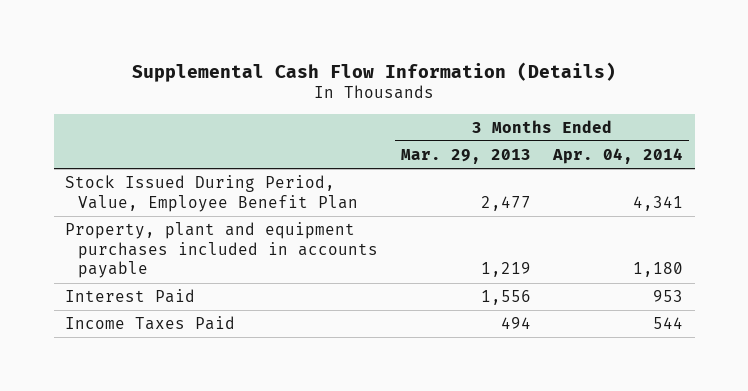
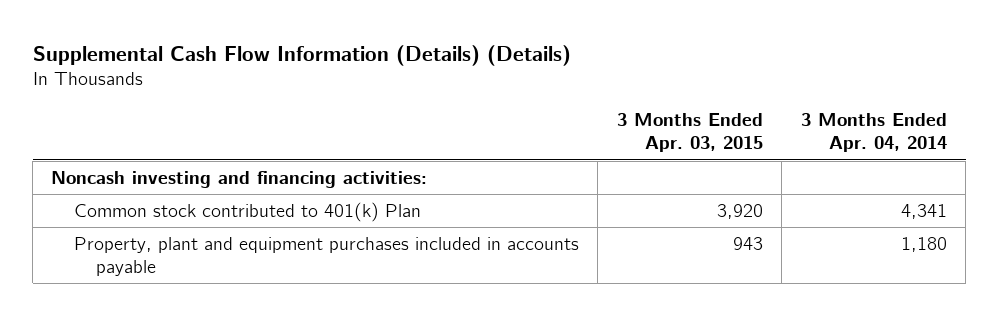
- Supplemental Cash Flow Information (Details)
+ Supplemental Cash Flow Information (Details) (Details)
- | 3 Months Ended Mar. 29, 2013 | 3 Months Ended Apr. 04, 2014
+ | 3 Months Ended Apr. 03, 2015 | 3 Months Ended Apr. 04, 2014
- Stock Issued During Period, Value, Employee Benefit Plan | 2,477 | 4,341
+ Noncash investing and financing activities:
+ Common stock contributed to 401(k) Plan | 3,920 | 4,341
- Interest Paid | 1,556 | 953
- Income Taxes Paid | 494 | 544

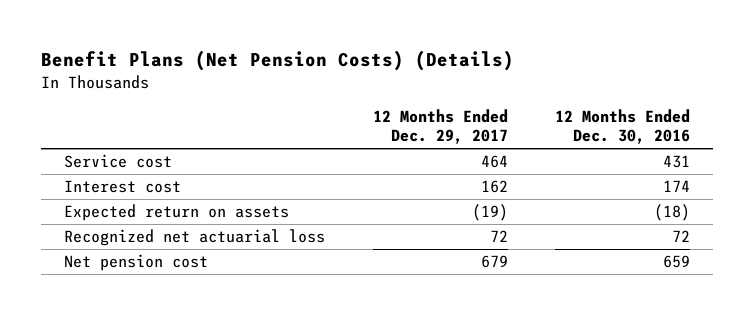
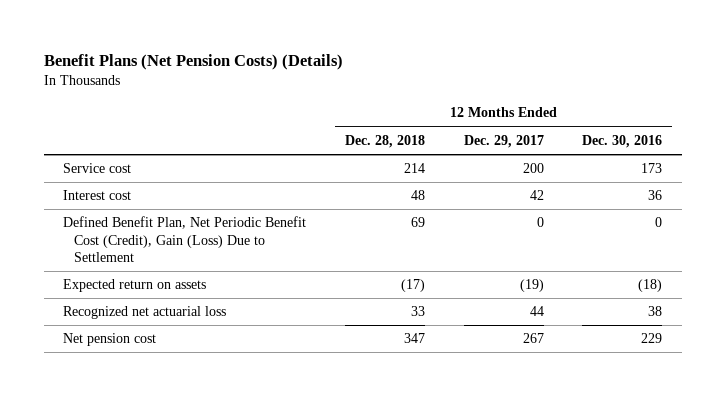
- | 12 Months Ended Dec. 29, 2017 | 12 Months Ended Dec. 30, 2016
+ | 12 Months Ended Dec. 28, 2018 | 12 Months Ended Dec. 29, 2017 | 12 Months Ended Dec. 30, 2016
- Service cost | 464 | 431
- Interest cost | 162 | 174
+ Service cost | 214 | 200 | 173
+ Interest cost | 48 | 42 | 36
+ Defined Benefit Plan, Net Periodic Benefit Cost (Credit), Gain (Loss) Due to Settlement | 69 | 0 | 0
- Recognized net actuarial loss | 72 | 72
- Net pension cost | 679 | 659
+ Recognized net actuarial loss | 33 | 44 | 38
+ Net pension cost | 347 | 267 | 229

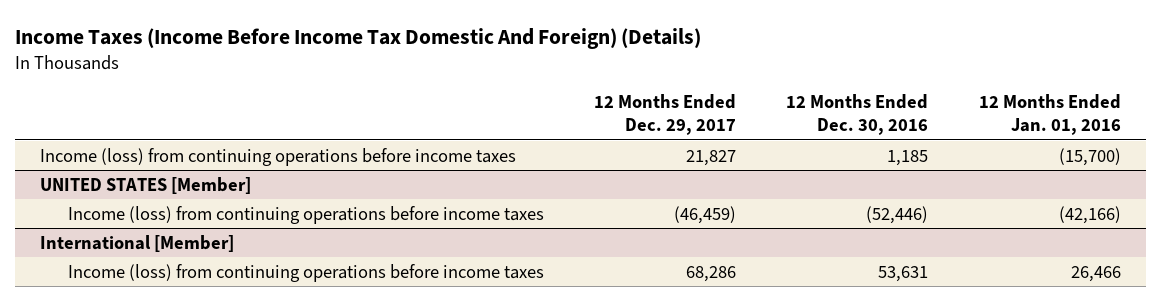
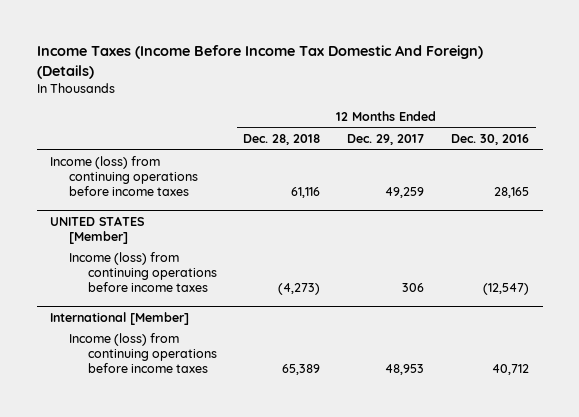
- | 12 Months Ended Dec. 29, 2017 | 12 Months Ended Dec. 30, 2016 | 12 Months Ended Jan. 01, 2016
+ | 12 Months Ended Dec. 28, 2018 | 12 Months Ended Dec. 29, 2017 | 12 Months Ended Dec. 30, 2016
- Income (loss) from continuing operations before income taxes | 21,827 | 1,185 | (15,700)
+ Income (loss) from continuing operations before income taxes | 61,116 | 49,259 | 28,165
@ UNITED STATES [Member]
- Income (loss) from continuing operations before income taxes | (46,459) | (52,446) | (42,166)
+ Income (loss) from continuing operations before income taxes | (4,273) | 306 | (12,547)
@ International [Member]
- Income (loss) from continuing operations before income taxes | 68,286 | 53,631 | 26,466
+ Income (loss) from continuing operations before income taxes | 65,389 | 48,953 | 40,712

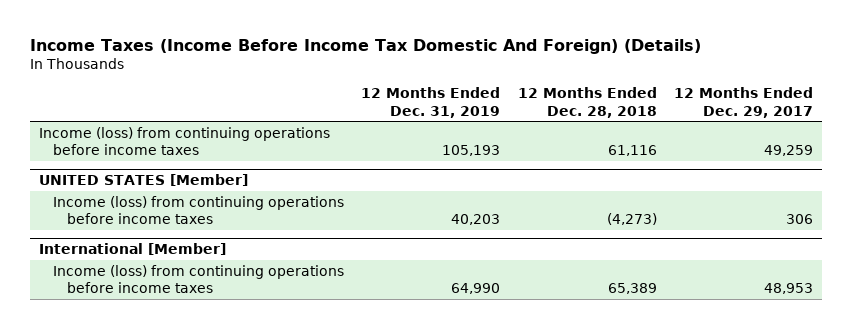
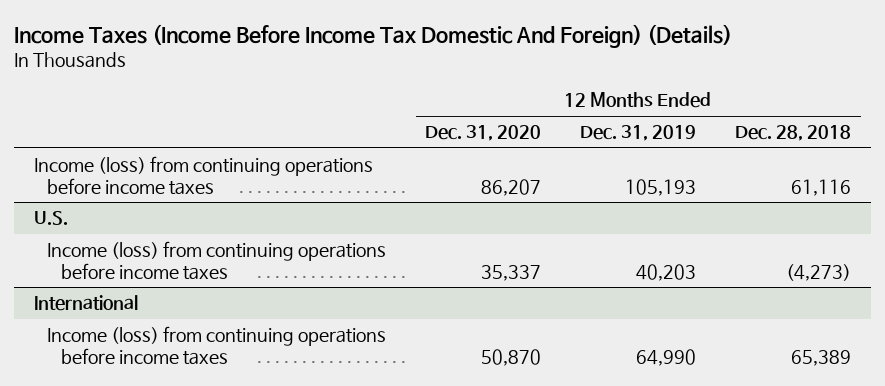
- | 12 Months Ended Dec. 31, 2019 | 12 Months Ended Dec. 28, 2018 | 12 Months Ended Dec. 29, 2017
+ | 12 Months Ended Dec. 31, 2020 | 12 Months Ended Dec. 31, 2019 | 12 Months Ended Dec. 28, 2018
- UNITED STATES [Member]
+ U.S.
- International [Member]
+ International

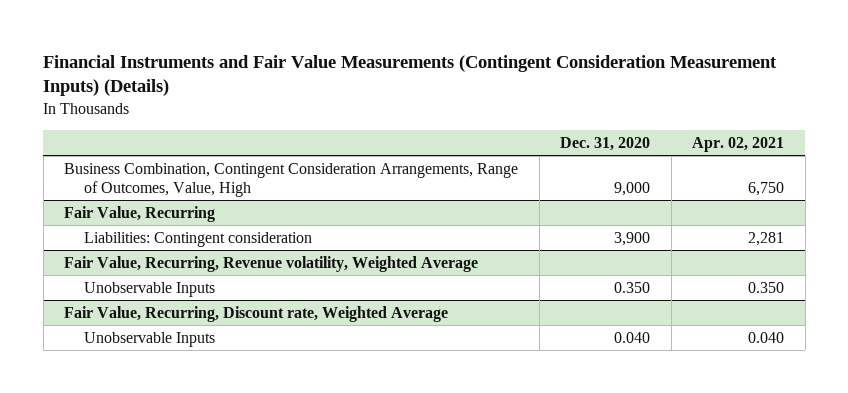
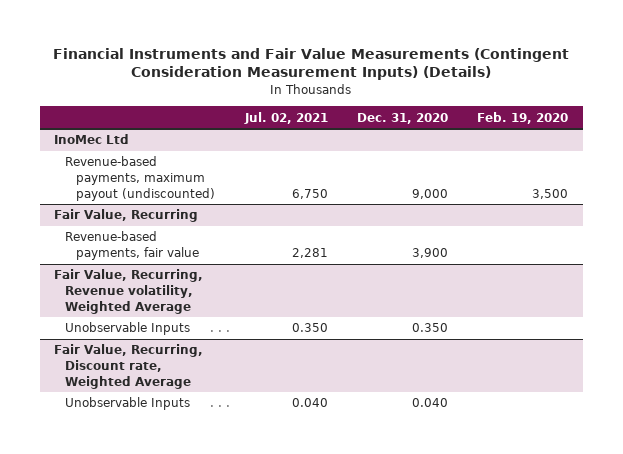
- | Dec. 31, 2020 | Apr. 02, 2021
+ | Jul. 02, 2021 | Dec. 31, 2020 | Feb. 19, 2020
- Business Combination, Contingent Consideration Arrangements, Range of Outcomes, Value, High | 9,000 | 6,750
+ InoMec Ltd
+ Revenue-based payments, maximum payout (undiscounted) | 6,750 | 9,000 | 3,500
@ Fair Value, Recurring
- Liabilities: Contingent consideration | 3,900 | 2,281
+ Revenue-based payments, fair value | 2,281 | 3,900 |

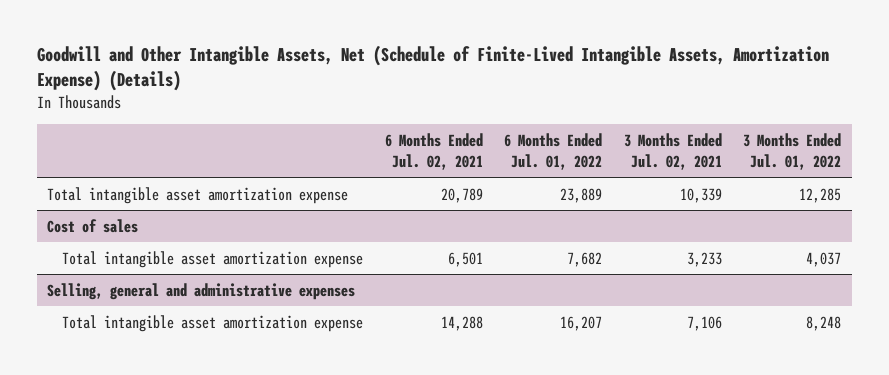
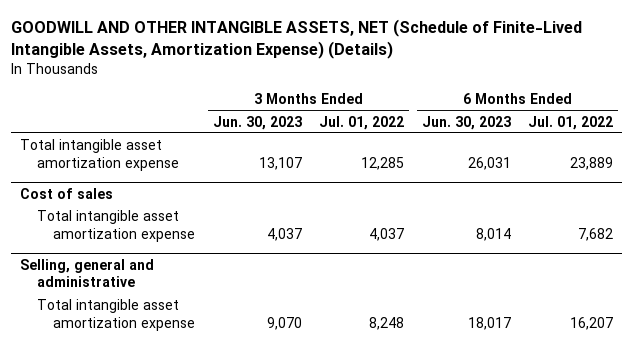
- Goodwill and Other Intangible Assets, Net (Schedule of Finite-Lived Intangible Assets, Amortization Expense) (Details)
+ GOODWILL AND OTHER INTANGIBLE ASSETS, NET (Schedule of Finite-Lived Intangible Assets, Amortization Expense) (Details)
- | 6 Months Ended Jul. 02, 2021 | 6 Months Ended Jul. 01, 2022 | 3 Months Ended Jul. 02, 2021 | 3 Months Ended Jul. 01, 2022
+ | 3 Months Ended Jun. 30, 2023 | 3 Months Ended Jul. 01, 2022 | 6 Months Ended Jun. 30, 2023 | 6 Months Ended Jul. 01, 2022
- Selling, general and administrative expenses
+ Selling, general and administrative

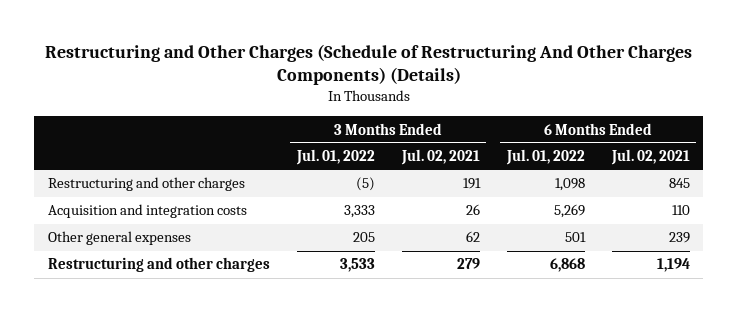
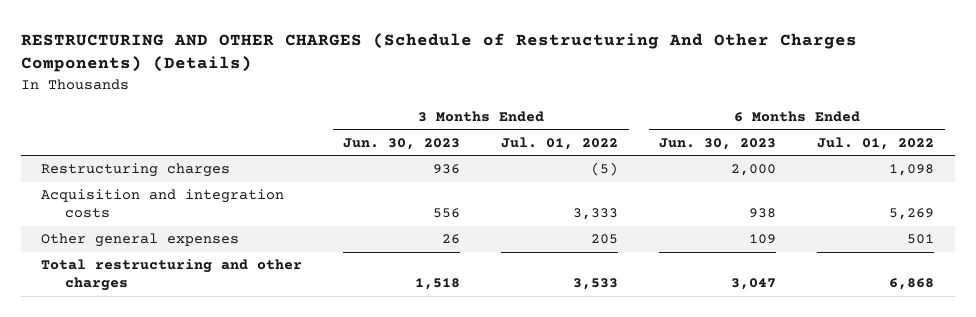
- Restructuring and Other Charges (Schedule of Restructuring And Other Charges Components) (Details)
+ RESTRUCTURING AND OTHER CHARGES (Schedule of Restructuring And Other Charges Components) (Details)
- | 3 Months Ended Jul. 01, 2022 | 3 Months Ended Jul. 02, 2021 | 6 Months Ended Jul. 01, 2022 | 6 Months Ended Jul. 02, 2021
+ | 3 Months Ended Jun. 30, 2023 | 3 Months Ended Jul. 01, 2022 | 6 Months Ended Jun. 30, 2023 | 6 Months Ended Jul. 01, 2022
- Restructuring and other charges | (5) | 191 | 1,098 | 845
+ Restructuring charges | 936 | (5) | 2,000 | 1,098
- Restructuring and other charges | 3,533 | 279 | 6,868 | 1,194
+ Total restructuring and other charges | 1,518 | 3,533 | 3,047 | 6,868

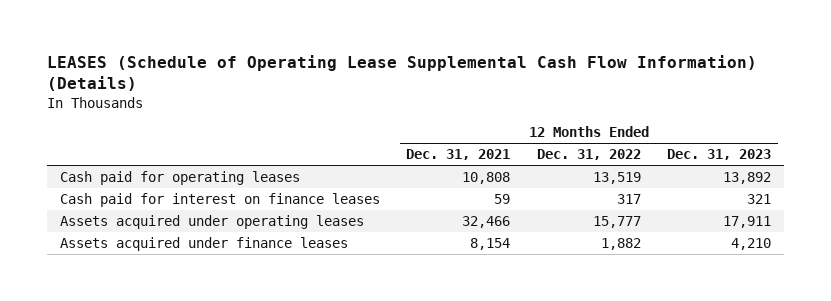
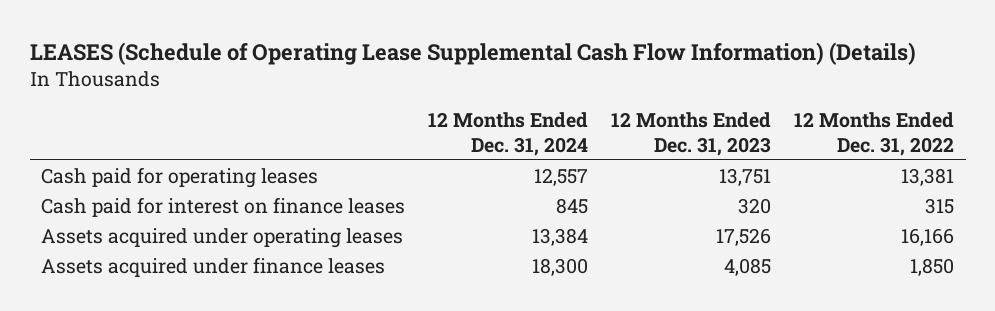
- | 12 Months Ended Dec. 31, 2021 | 12 Months Ended Dec. 31, 2022 | 12 Months Ended Dec. 31, 2023
+ | 12 Months Ended Dec. 31, 2024 | 12 Months Ended Dec. 31, 2023 | 12 Months Ended Dec. 31, 2022
- Cash paid for operating leases | 10,808 | 13,519 | 13,892
- Cash paid for interest on finance leases | 59 | 317 | 321
- Assets acquired under operating leases | 32,466 | 15,777 | 17,911
- Assets acquired under finance leases | 8,154 | 1,882 | 4,210
+ Cash paid for operating leases | 12,557 | 13,751 | 13,381
+ Cash paid for interest on finance leases | 845 | 320 | 315
+ Assets acquired under operating leases | 13,384 | 17,526 | 16,166
+ Assets acquired under finance leases | 18,300 | 4,085 | 1,850

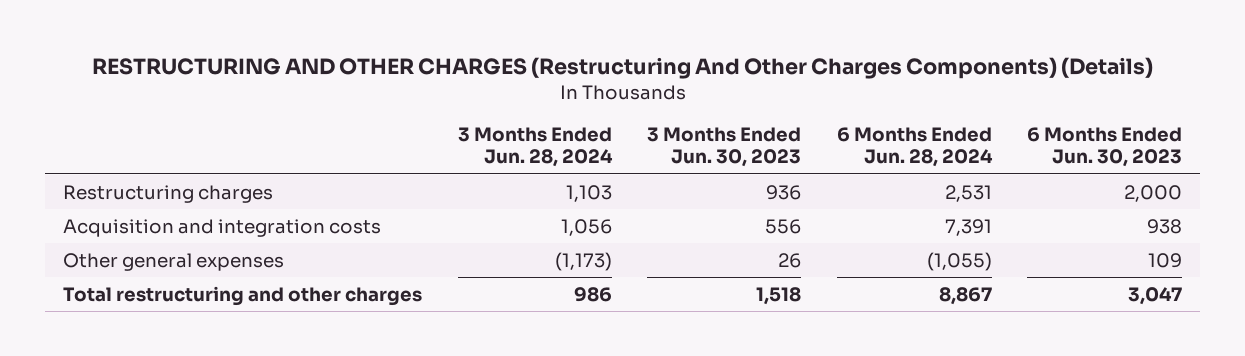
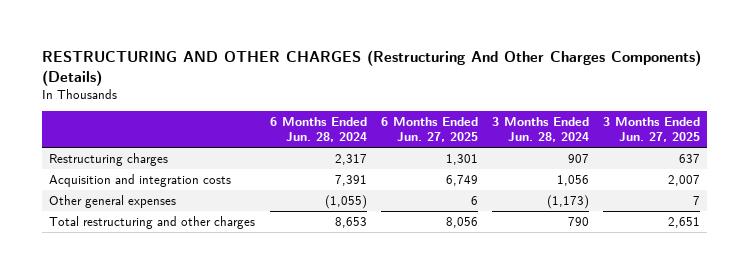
- | 3 Months Ended Jun. 28, 2024 | 3 Months Ended Jun. 30, 2023 | 6 Months Ended Jun. 28, 2024 | 6 Months Ended Jun. 30, 2023
+ | 6 Months Ended Jun. 28, 2024 | 6 Months Ended Jun. 27, 2025 | 3 Months Ended Jun. 28, 2024 | 3 Months Ended Jun. 27, 2025
- Restructuring charges | 1,103 | 936 | 2,531 | 2,000
+ Restructuring charges | 2,317 | 1,301 | 907 | 637
- Total restructuring and other charges | 986 | 1,518 | 8,867 | 3,047
+ Total restructuring and other charges | 8,653 | 8,056 | 790 | 2,651

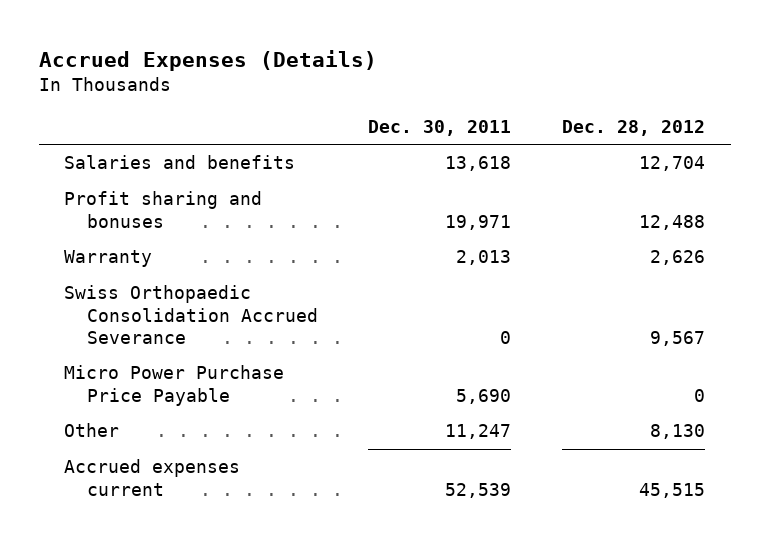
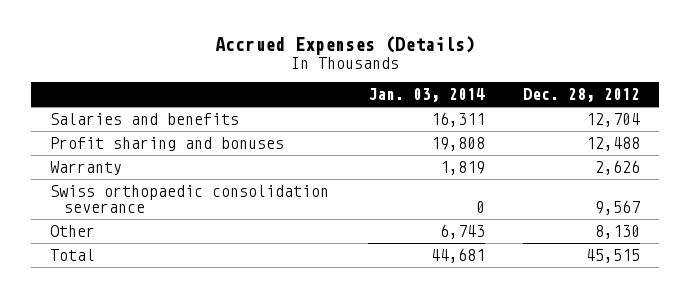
- | Dec. 30, 2011 | Dec. 28, 2012
+ | Jan. 03, 2014 | Dec. 28, 2012
- Swiss Orthopaedic Consolidation Accrued Severance | 0 | 9,567
- Micro Power Purchase Price Payable | 5,690 | 0
+ Swiss orthopaedic consolidation severance | 0 | 9,567
- Accrued expenses current | 52,539 | 45,515
+ Total | 44,681 | 45,515

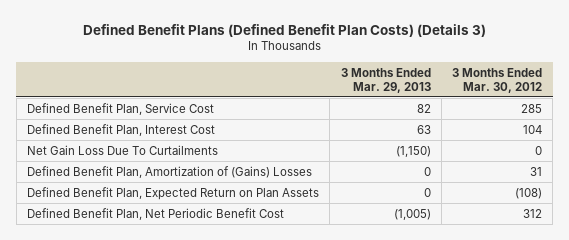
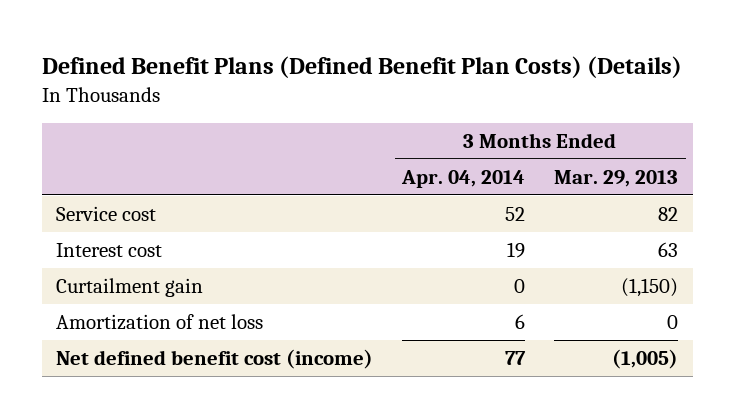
- Defined Benefit Plans (Defined Benefit Plan Costs) (Details 3)
+ Defined Benefit Plans (Defined Benefit Plan Costs) (Details)
- | 3 Months Ended Mar. 29, 2013 | 3 Months Ended Mar. 30, 2012
+ | 3 Months Ended Apr. 04, 2014 | 3 Months Ended Mar. 29, 2013
- Defined Benefit Plan, Service Cost | 82 | 285
- Defined Benefit Plan, Interest Cost | 63 | 104
- Net Gain Loss Due To Curtailments | (1,150) | 0
- Defined Benefit Plan, Amortization of (Gains) Losses | 0 | 31
- Defined Benefit Plan, Expected Return on Plan Assets | 0 | (108)
- Defined Benefit Plan, Net Periodic Benefit Cost | (1,005) | 312
+ Service cost | 52 | 82
+ Interest cost | 19 | 63
+ Curtailment gain | 0 | (1,150)
+ Amortization of net loss | 6 | 0
+ Net defined benefit cost (income) | 77 | (1,005)

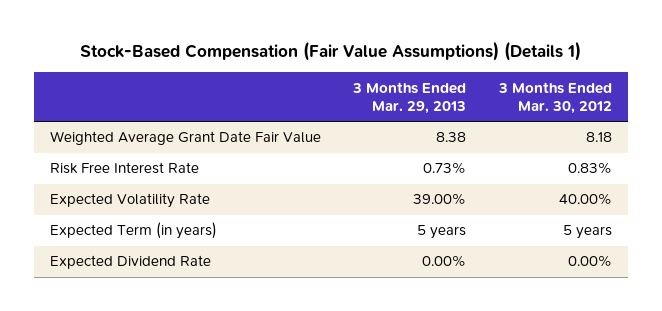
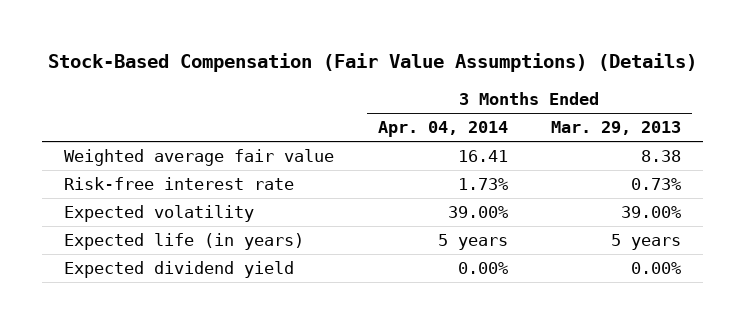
- Stock-Based Compensation (Fair Value Assumptions) (Details 1)
+ Stock-Based Compensation (Fair Value Assumptions) (Details)
- | 3 Months Ended Mar. 29, 2013 | 3 Months Ended Mar. 30, 2012
+ | 3 Months Ended Apr. 04, 2014 | 3 Months Ended Mar. 29, 2013
- Weighted Average Grant Date Fair Value | 8.38 | 8.18
- Risk Free Interest Rate | 0.73% | 0.83%
- Expected Volatility Rate | 39.00% | 40.00%
- Expected Term (in years) | 5 years | 5 years
- Expected Dividend Rate | 0.00% | 0.00%
+ Weighted average fair value | 16.41 | 8.38
+ Risk-free interest rate | 1.73% | 0.73%
+ Expected volatility | 39.00% | 39.00%
+ Expected life (in years) | 5 years | 5 years
+ Expected dividend yield | 0.00% | 0.00%

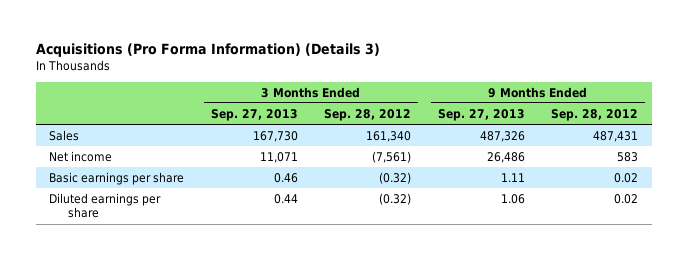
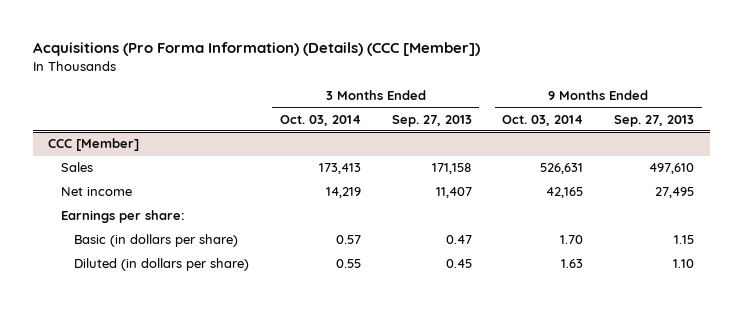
- Acquisitions (Pro Forma Information) (Details 3)
+ Acquisitions (Pro Forma Information) (Details) (CCC [Member])
- | 3 Months Ended Sep. 27, 2013 | 3 Months Ended Sep. 28, 2012 | 9 Months Ended Sep. 27, 2013 | 9 Months Ended Sep. 28, 2012
+ | 3 Months Ended Oct. 03, 2014 | 3 Months Ended Sep. 27, 2013 | 9 Months Ended Oct. 03, 2014 | 9 Months Ended Sep. 27, 2013
- Sales | 167,730 | 161,340 | 487,326 | 487,431
- Net income | 11,071 | (7,561) | 26,486 | 583
- Basic earnings per share | 0.46 | (0.32) | 1.11 | 0.02
- Diluted earnings per share | 0.44 | (0.32) | 1.06 | 0.02
+ CCC [Member]
+ Sales | 173,413 | 171,158 | 526,631 | 497,610
+ Net income | 14,219 | 11,407 | 42,165 | 27,495
+ Earnings per share:
+ Basic (in dollars per share) | 0.57 | 0.47 | 1.70 | 1.15
+ Diluted (in dollars per share) | 0.55 | 0.45 | 1.63 | 1.10

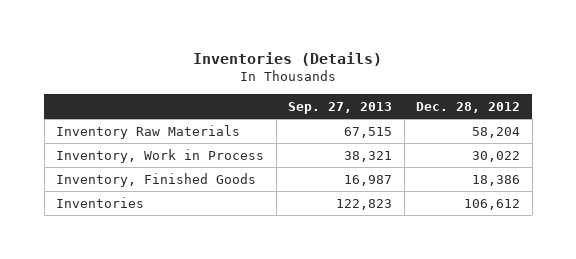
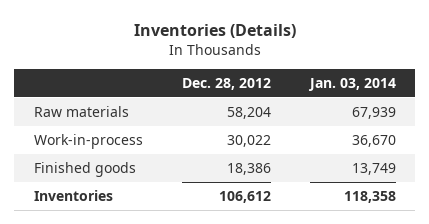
- | Sep. 27, 2013 | Dec. 28, 2012
+ | Dec. 28, 2012 | Jan. 03, 2014
- Inventory Raw Materials | 67,515 | 58,204
- Inventory, Work in Process | 38,321 | 30,022
- Inventory, Finished Goods | 16,987 | 18,386
+ Raw materials | 58,204 | 67,939
+ Work-in-process | 30,022 | 36,670
+ Finished goods | 18,386 | 13,749

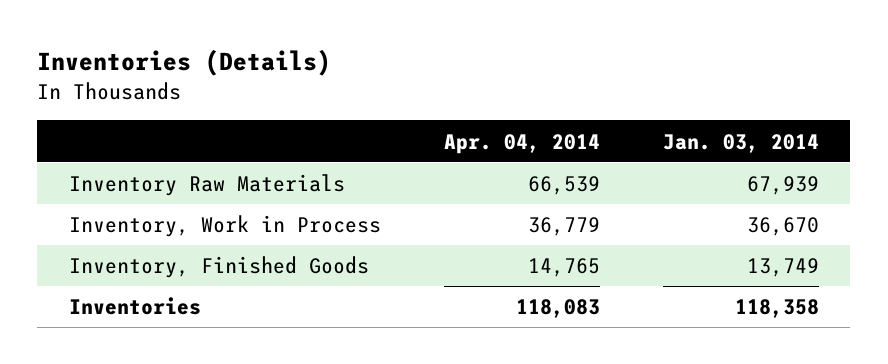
- | Dec. 28, 2012 | Jan. 03, 2014
+ | Apr. 04, 2014 | Jan. 03, 2014
- Raw materials | 58,204 | 67,939
- Work-in-process | 30,022 | 36,670
- Finished goods | 18,386 | 13,749
+ Inventory Raw Materials | 66,539 | 67,939
+ Inventory, Work in Process | 36,779 | 36,670
+ Inventory, Finished Goods | 14,765 | 13,749

